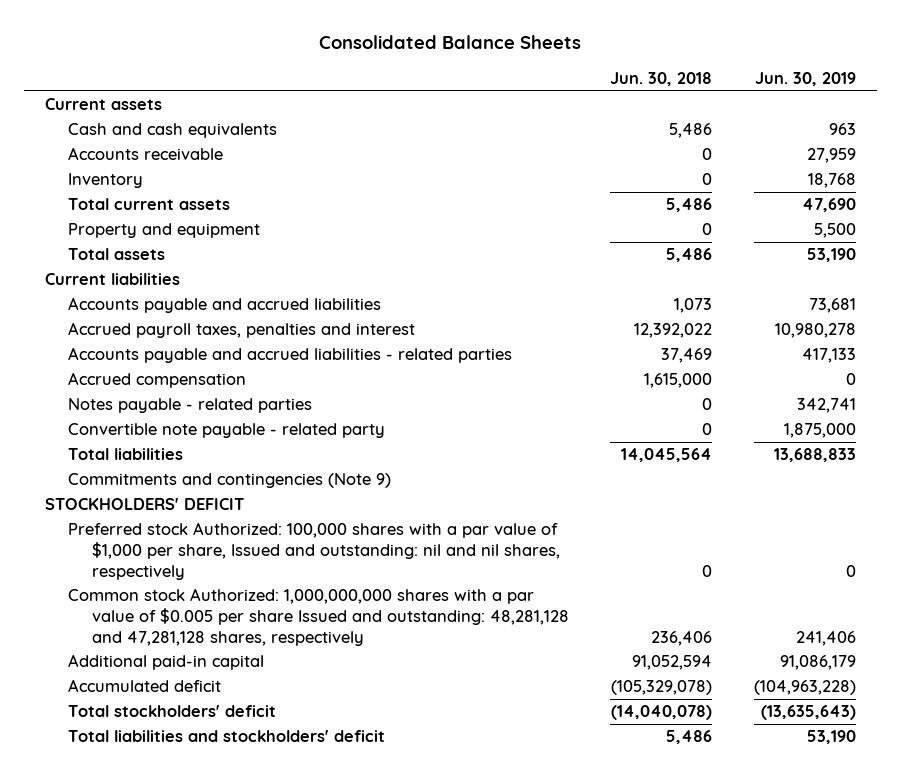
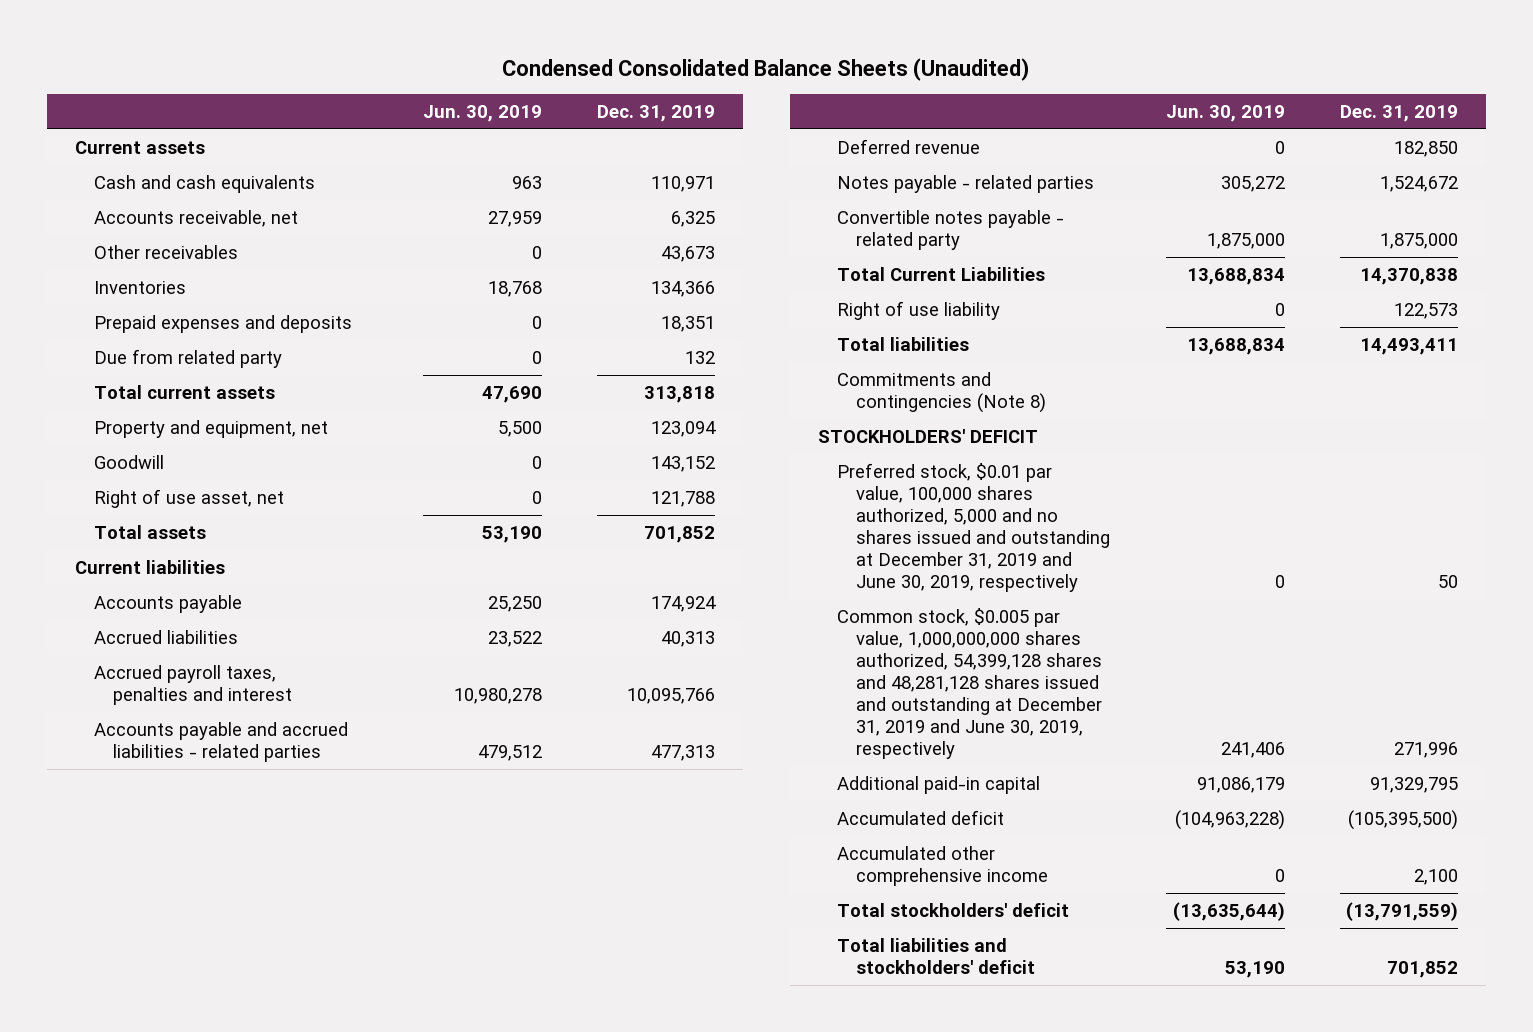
- Consolidated Balance Sheets
+ Condensed Consolidated Balance Sheets (Unaudited)
- | Jun. 30, 2018 | Jun. 30, 2019
+ | Jun. 30, 2019 | Dec. 31, 2019
- Accounts receivable | 0 | 27,959
- Inventory | 0 | 18,768
+ Accounts receivable, net | 27,959 | 6,325
+ Other receivables | 0 | 43,673
+ Inventories | 18,768 | 134,366
+ Prepaid expenses and deposits | 0 | 18,351
+ Due from related party | 0 | 132
- Property and equipment | 0 | 5,500
+ Property and equipment, net | 5,500 | 123,094
+ Goodwill | 0 | 143,152
+ Right of use asset, net | 0 | 121,788
- Accounts payable and accrued liabilities | 1,073 | 73,681
+ Accounts payable | 25,250 | 174,924
+ Accrued liabilities | 23,522 | 40,313
- Accounts payable and accrued liabilities - related parties | 37,469 | 417,133
- Accrued compensation | 1,615,000 | 0
- Notes payable - related parties | 0 | 342,741
- Convertible note payable - related party | 0 | 1,875,000
- Total liabilities | 14,045,564 | 13,688,833
- Commitments and contingencies (Note 9)
+ Accounts payable and accrued liabilities - related parties | 479,512 | 477,313
+ Deferred revenue | 0 | 182,850
+ Notes payable - related parties | 305,272 | 1,524,672
+ Convertible notes payable - related party | 1,875,000 | 1,875,000
+ Total Current Liabilities | 13,688,834 | 14,370,838
+ Right of use liability | 0 | 122,573
+ Total liabilities | 13,688,834 | 14,493,411
+ Commitments and contingencies (Note 8)
- Preferred stock Authorized: 100,000 shares with a par value of $1,000 per share, Issued and outstanding: nil and nil shares, respectively | 0 | 0
- Common stock Authorized: 1,000,000,000 shares with a par value of $0.005 per share Issued and outstanding: 48,281,128 and 47,281,128 shares, respectively | 236,406 | 241,406
+ Preferred stock, $0.01 par value, 100,000 shares authorized, 5,000 and no shares issued and outstanding at December 31, 2019 and June 30, 2019, respectively | 0 | 50
+ Common stock, $0.005 par value, 1,000,000,000 shares authorized, 54,399,128 shares and 48,281,128 shares issued and outstanding at December 31, 2019 and June 30, 2019, respectively | 241,406 | 271,996
- Total stockholders' deficit | (14,040,078) | (13,635,643)
+ Accumulated other comprehensive income | 0 | 2,100
+ Total stockholders' deficit | (13,635,644) | (13,791,559)

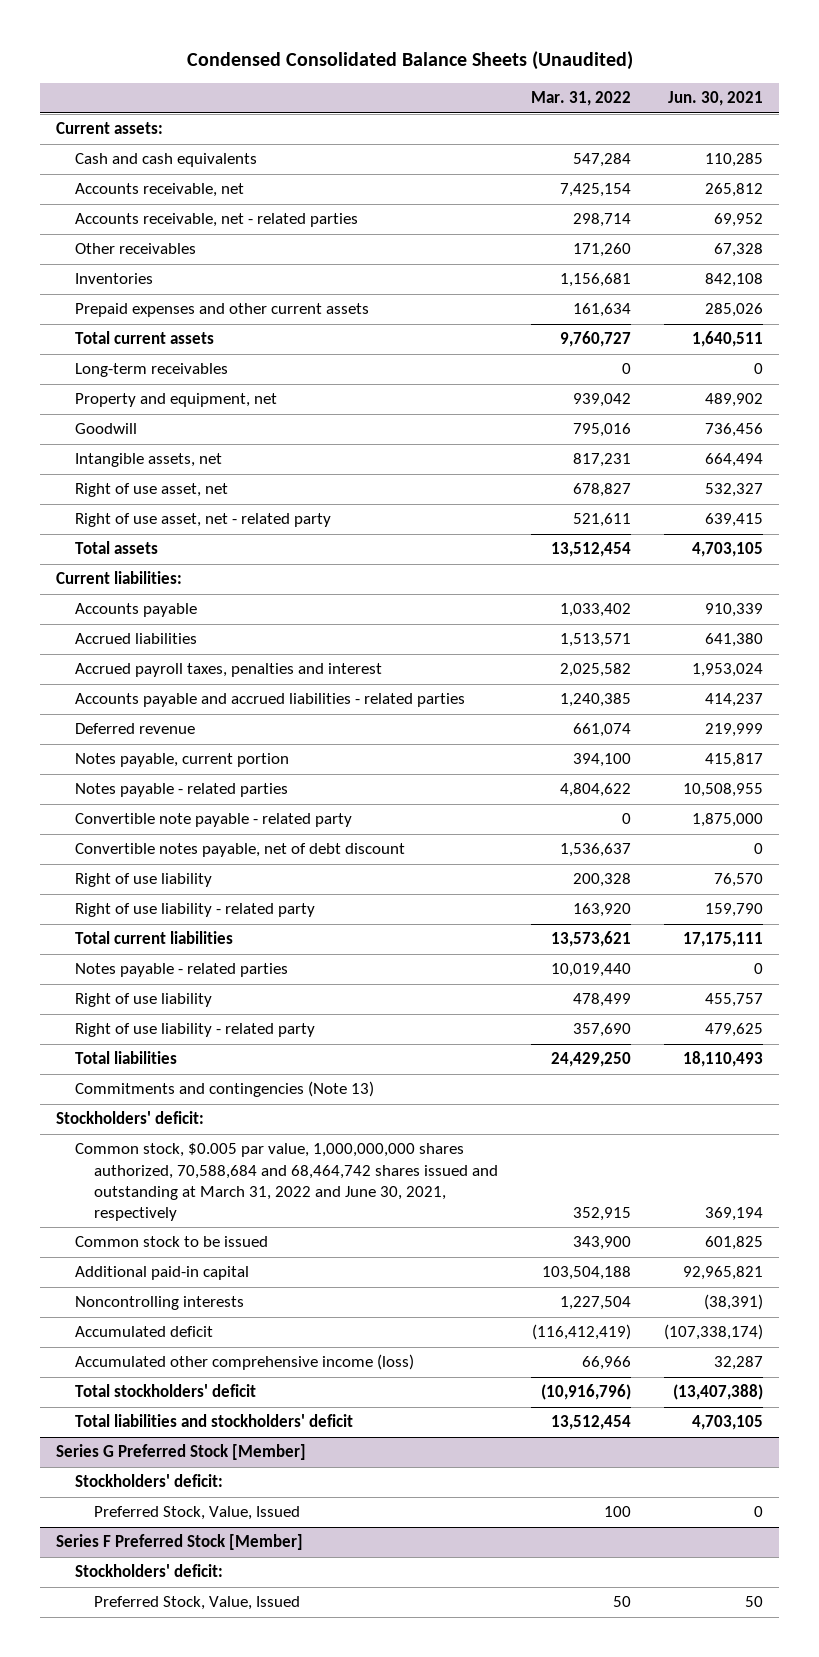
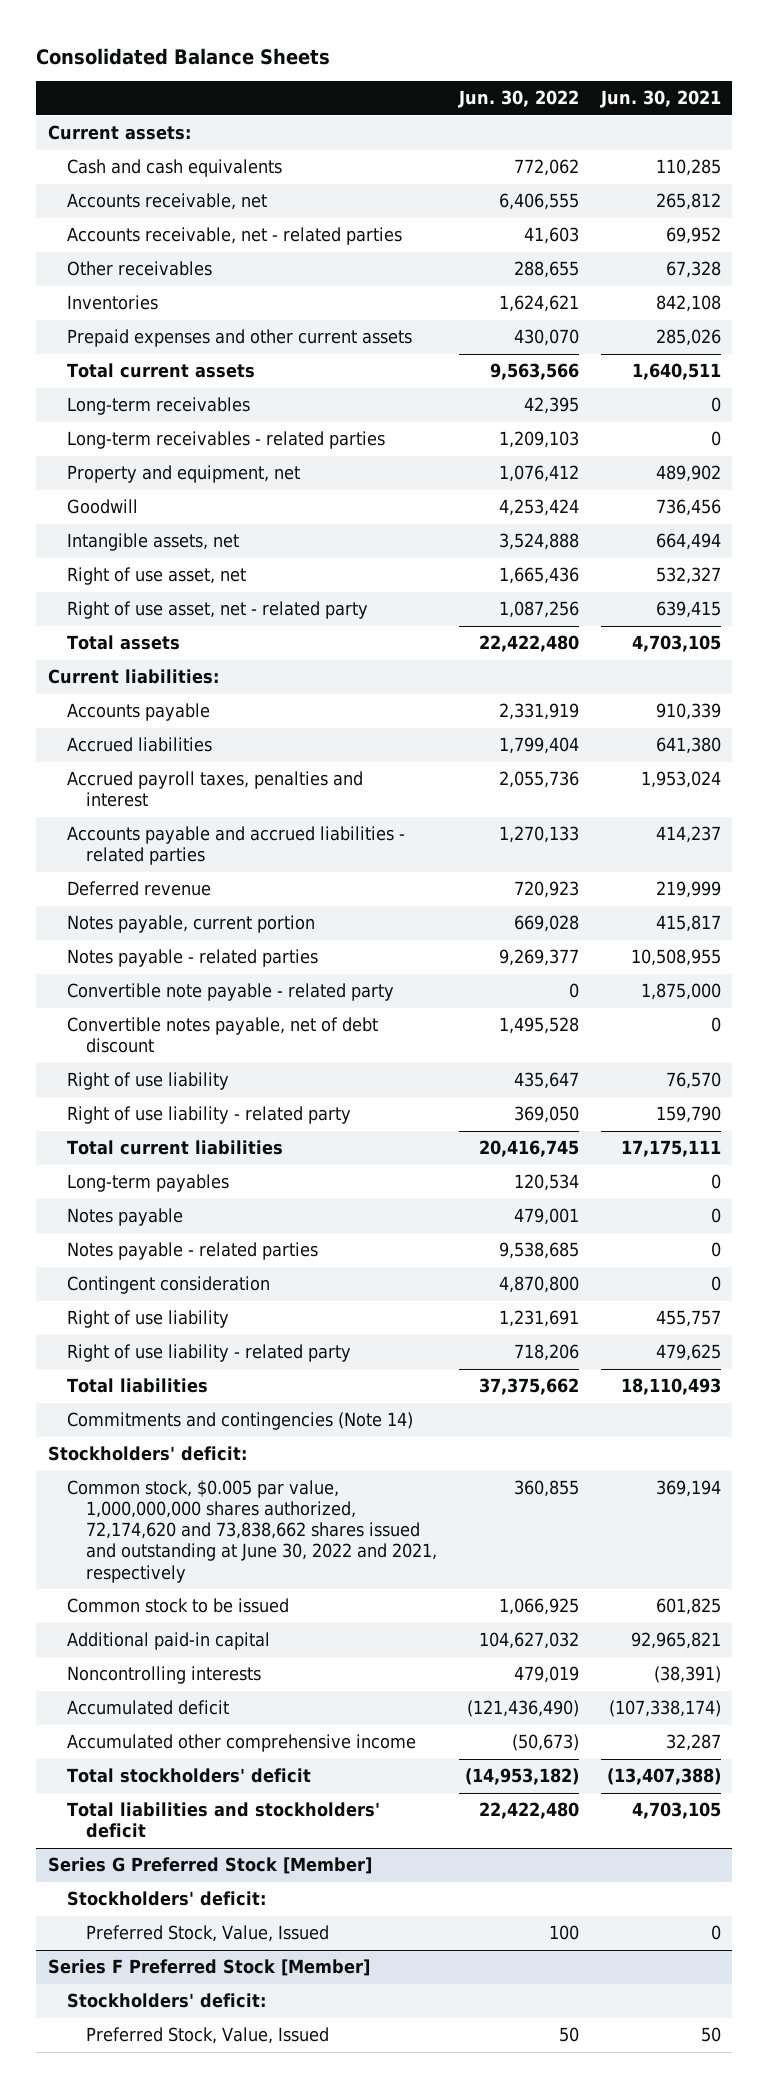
- Condensed Consolidated Balance Sheets (Unaudited)
+ Consolidated Balance Sheets
- | Mar. 31, 2022 | Jun. 30, 2021
+ | Jun. 30, 2022 | Jun. 30, 2021
+ Long-term receivables - related parties | 1,209,103 | 0
+ Long-term payables | 120,534 | 0
+ Notes payable | 479,001 | 0
+ Contingent consideration | 4,870,800 | 0
- Commitments and contingencies (Note 13)
+ Commitments and contingencies (Note 14)
- Common stock, $0.005 par value, 1,000,000,000 shares authorized, 70,588,684 and 68,464,742 shares issued and outstanding at March 31, 2022 and June 30, 2021, respectively | 352,915 | 369,194
+ Common stock, $0.005 par value, 1,000,000,000 shares authorized, 72,174,620 and 73,838,662 shares issued and outstanding at June 30, 2022 and 2021, respectively | 360,855 | 369,194
- Accumulated other comprehensive income (loss) | 66,966 | 32,287
+ Accumulated other comprehensive income | (50,673) | 32,287

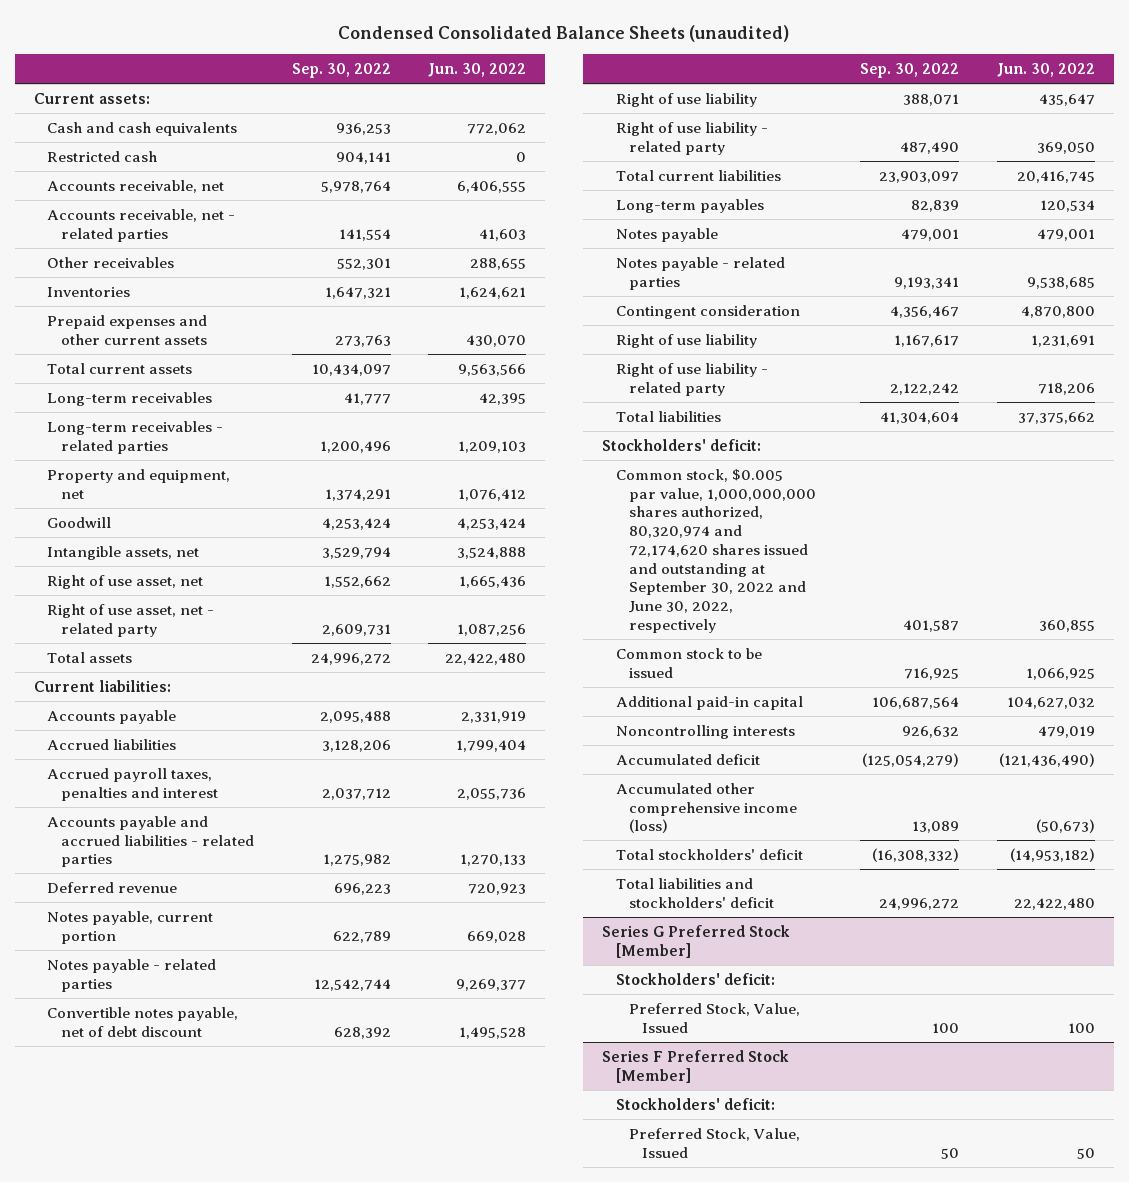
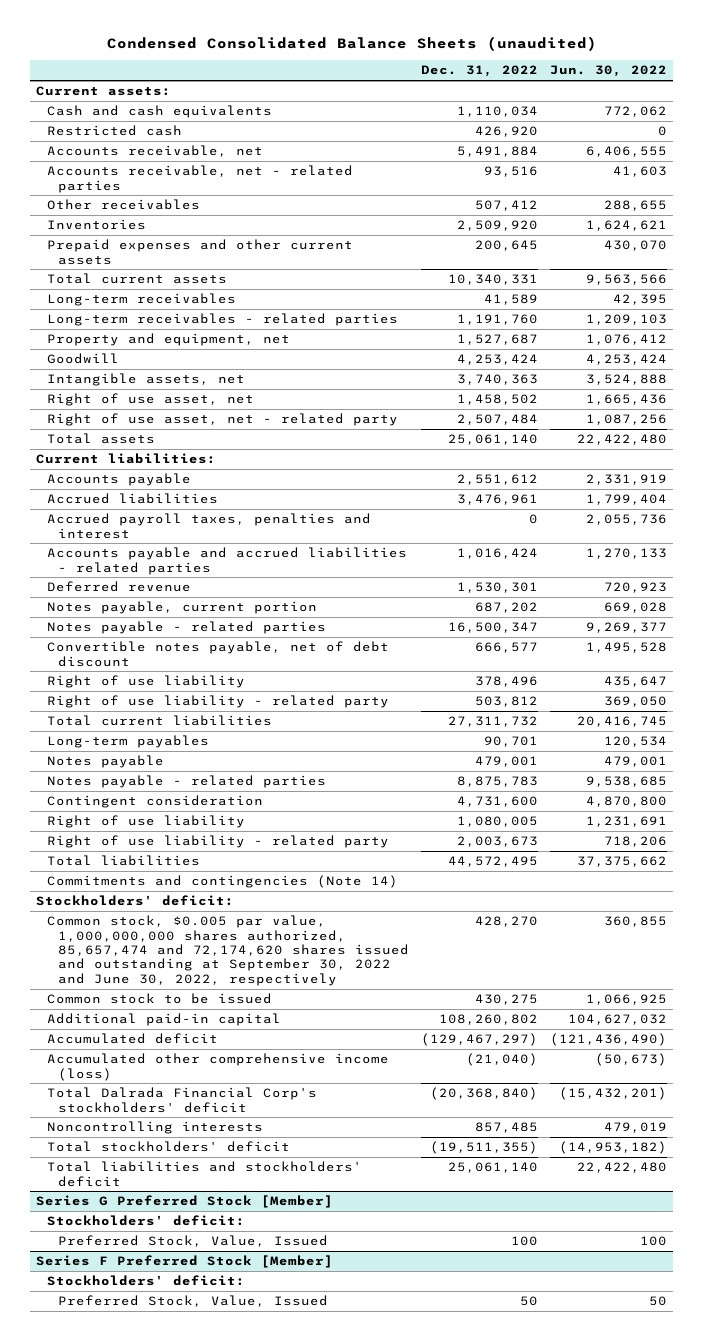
- | Sep. 30, 2022 | Jun. 30, 2022
+ | Dec. 31, 2022 | Jun. 30, 2022
+ Commitments and contingencies (Note 14)
- Common stock, $0.005 par value, 1,000,000,000 shares authorized, 80,320,974 and 72,174,620 shares issued and outstanding at September 30, 2022 and June 30, 2022, respectively | 401,587 | 360,855
+ Common stock, $0.005 par value, 1,000,000,000 shares authorized, 85,657,474 and 72,174,620 shares issued and outstanding at September 30, 2022 and June 30, 2022, respectively | 428,270 | 360,855
+ Total Dalrada Financial Corp's stockholders' deficit | (20,368,840) | (15,432,201)
moved down: Noncontrolling interests | 857,485 | 479,019

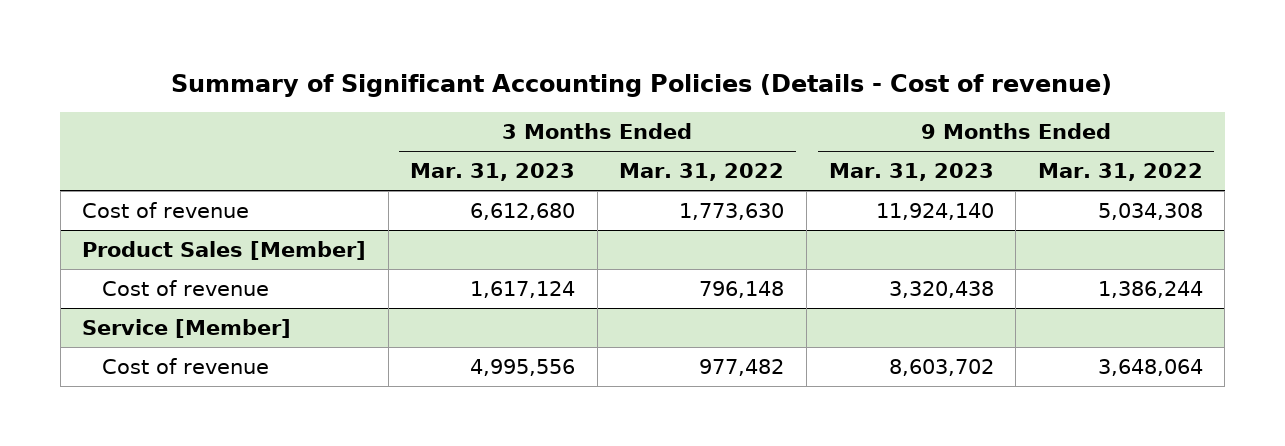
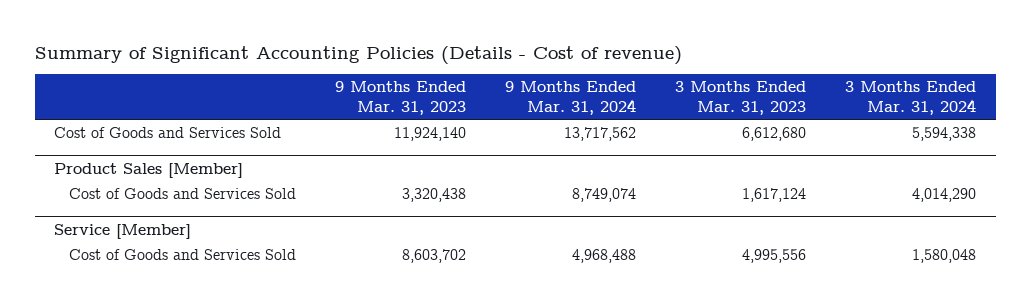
- | 3 Months Ended Mar. 31, 2023 | 3 Months Ended Mar. 31, 2022 | 9 Months Ended Mar. 31, 2023 | 9 Months Ended Mar. 31, 2022
+ | 9 Months Ended Mar. 31, 2023 | 9 Months Ended Mar. 31, 2024 | 3 Months Ended Mar. 31, 2023 | 3 Months Ended Mar. 31, 2024
- Cost of revenue | 6,612,680 | 1,773,630 | 11,924,140 | 5,034,308
+ Cost of Goods and Services Sold | 11,924,140 | 13,717,562 | 6,612,680 | 5,594,338
@ Product Sales [Member]
- Cost of revenue | 1,617,124 | 796,148 | 3,320,438 | 1,386,244
+ Cost of Goods and Services Sold | 3,320,438 | 8,749,074 | 1,617,124 | 4,014,290
@ Service [Member]
- Cost of revenue | 4,995,556 | 977,482 | 8,603,702 | 3,648,064
+ Cost of Goods and Services Sold | 8,603,702 | 4,968,488 | 4,995,556 | 1,580,048

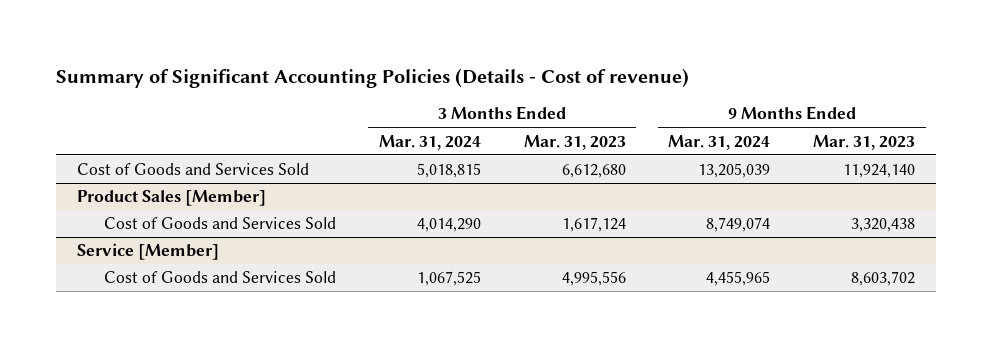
- | 9 Months Ended Mar. 31, 2023 | 9 Months Ended Mar. 31, 2024 | 3 Months Ended Mar. 31, 2023 | 3 Months Ended Mar. 31, 2024
+ | 3 Months Ended Mar. 31, 2024 | 3 Months Ended Mar. 31, 2023 | 9 Months Ended Mar. 31, 2024 | 9 Months Ended Mar. 31, 2023
- Cost of Goods and Services Sold | 11,924,140 | 13,717,562 | 6,612,680 | 5,594,338
+ Cost of Goods and Services Sold | 5,018,815 | 6,612,680 | 13,205,039 | 11,924,140
@ Service [Member]
- Cost of Goods and Services Sold | 8,603,702 | 4,968,488 | 4,995,556 | 1,580,048
+ Cost of Goods and Services Sold | 1,067,525 | 4,995,556 | 4,455,965 | 8,603,702

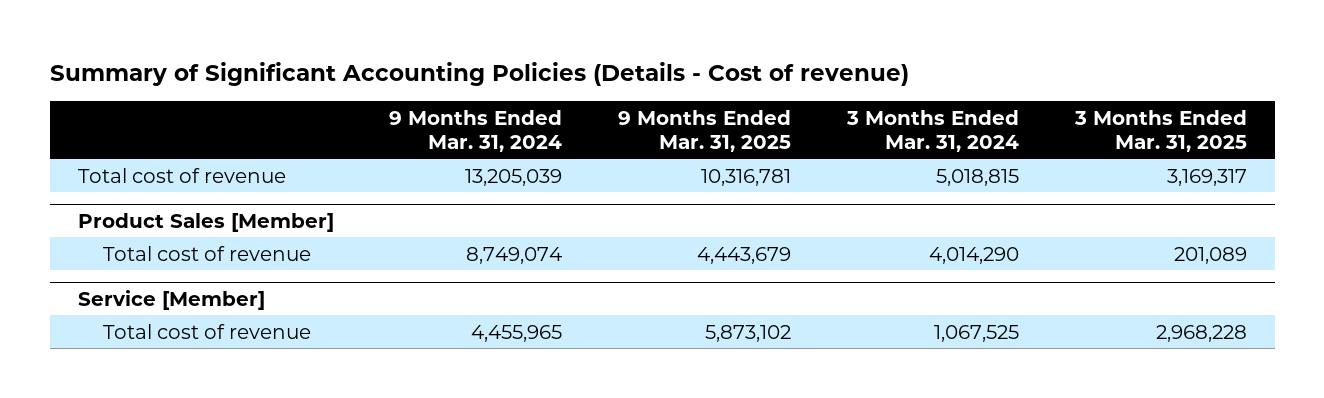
- | 3 Months Ended Mar. 31, 2024 | 3 Months Ended Mar. 31, 2023 | 9 Months Ended Mar. 31, 2024 | 9 Months Ended Mar. 31, 2023
+ | 9 Months Ended Mar. 31, 2024 | 9 Months Ended Mar. 31, 2025 | 3 Months Ended Mar. 31, 2024 | 3 Months Ended Mar. 31, 2025
- Cost of Goods and Services Sold | 5,018,815 | 6,612,680 | 13,205,039 | 11,924,140
+ Total cost of revenue | 13,205,039 | 10,316,781 | 5,018,815 | 3,169,317
@ Product Sales [Member]
- Cost of Goods and Services Sold | 4,014,290 | 1,617,124 | 8,749,074 | 3,320,438
+ Total cost of revenue | 8,749,074 | 4,443,679 | 4,014,290 | 201,089
@ Service [Member]
- Cost of Goods and Services Sold | 1,067,525 | 4,995,556 | 4,455,965 | 8,603,702
+ Total cost of revenue | 4,455,965 | 5,873,102 | 1,067,525 | 2,968,228

